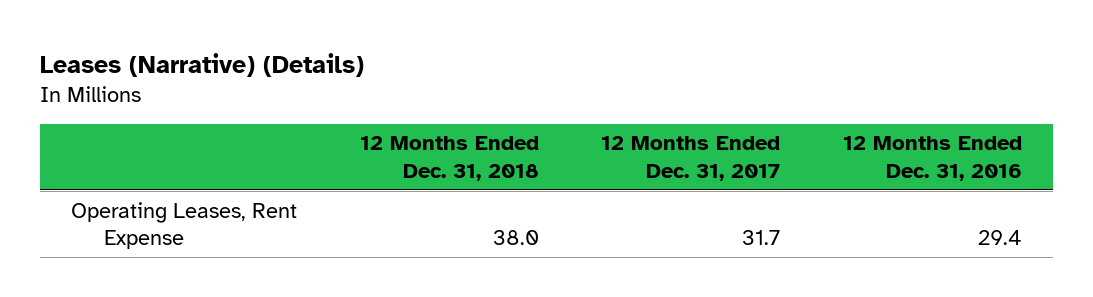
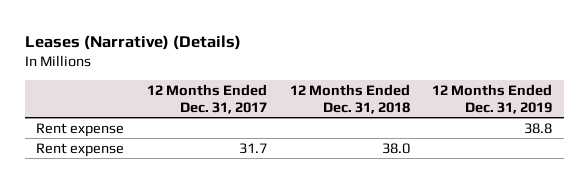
- | 12 Months Ended Dec. 31, 2018 | 12 Months Ended Dec. 31, 2017 | 12 Months Ended Dec. 31, 2016
+ | 12 Months Ended Dec. 31, 2017 | 12 Months Ended Dec. 31, 2018 | 12 Months Ended Dec. 31, 2019
- Operating Leases, Rent Expense | 38.0 | 31.7 | 29.4
+ Rent expense | | | 38.8
+ Rent expense | 31.7 | 38.0 |

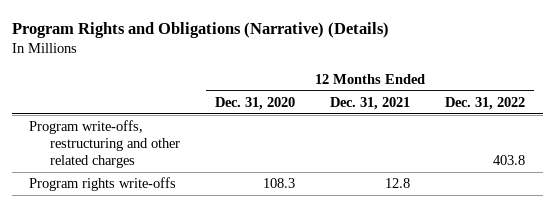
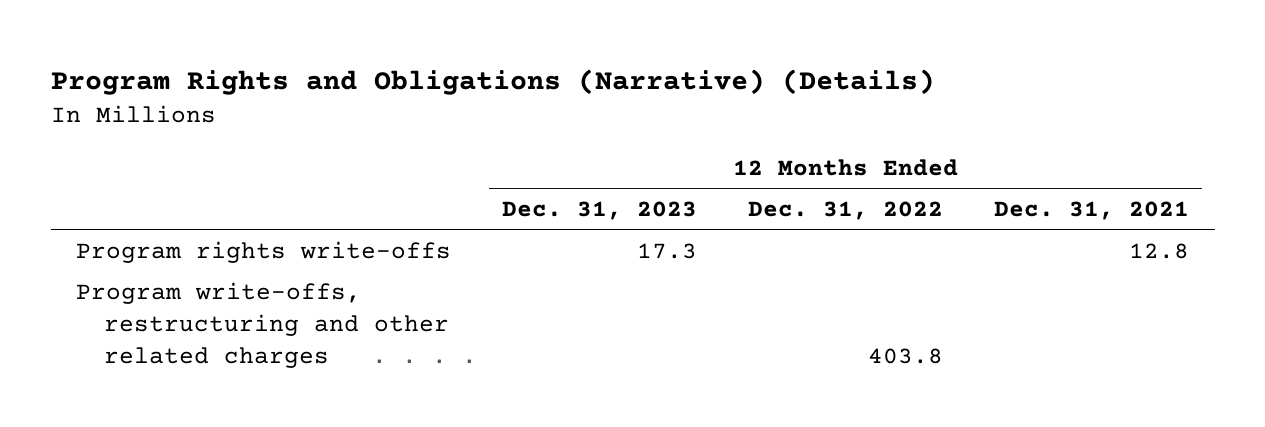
- | 12 Months Ended Dec. 31, 2020 | 12 Months Ended Dec. 31, 2021 | 12 Months Ended Dec. 31, 2022
+ | 12 Months Ended Dec. 31, 2023 | 12 Months Ended Dec. 31, 2022 | 12 Months Ended Dec. 31, 2021
moved down: Program write-offs, restructuring and other related charges | | 403.8 |

